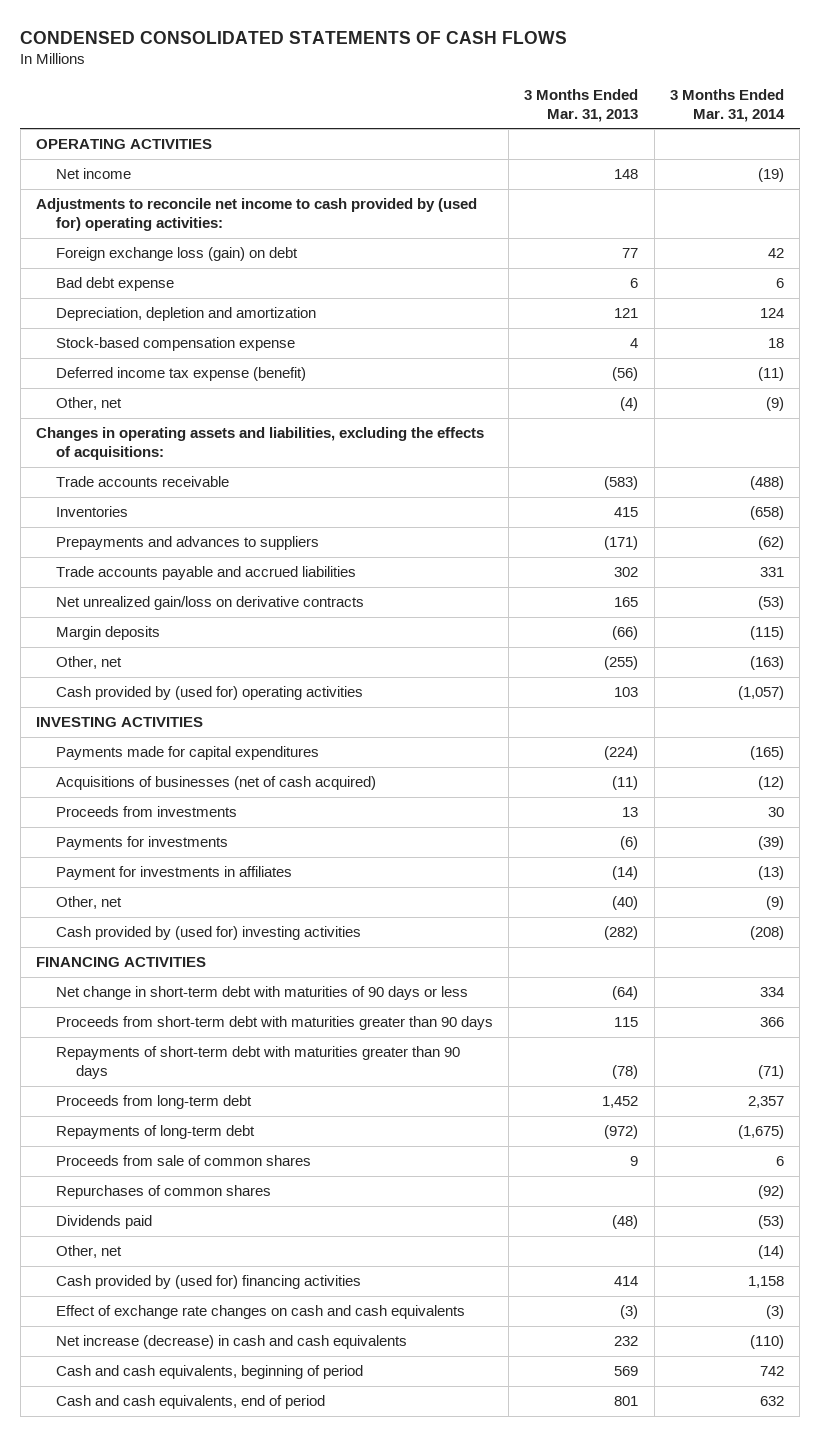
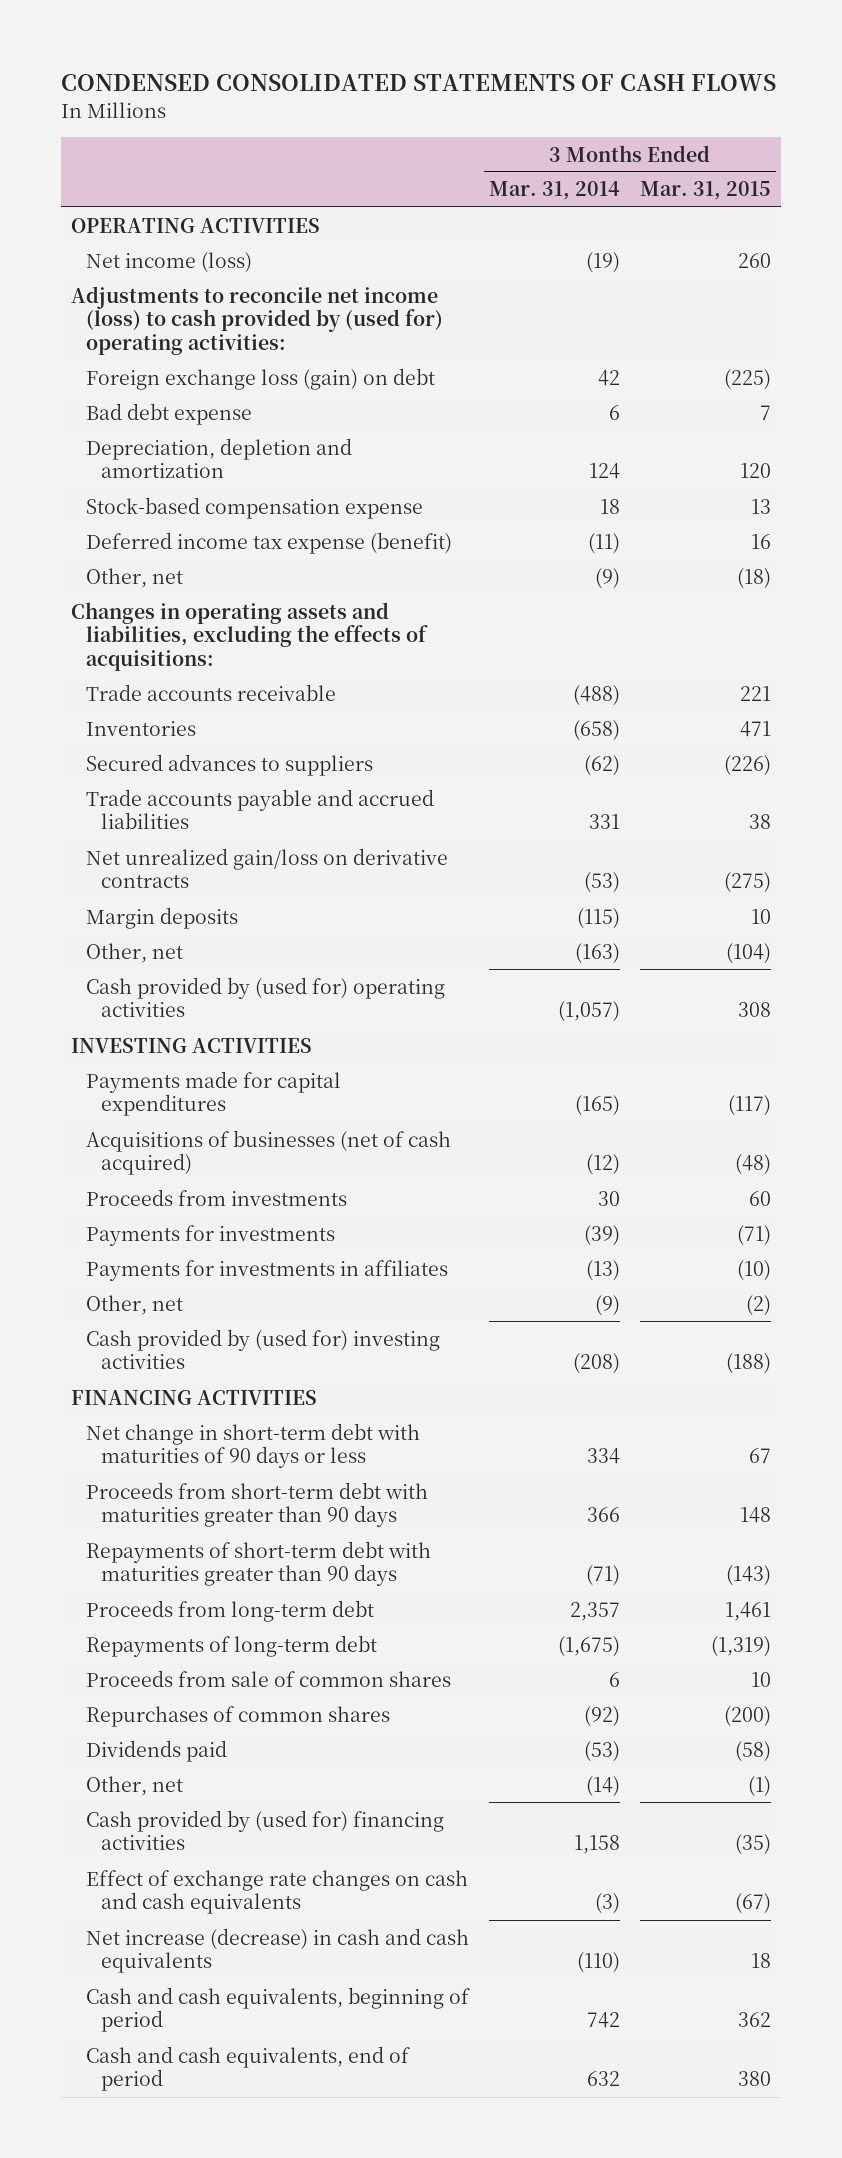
- | 3 Months Ended Mar. 31, 2013 | 3 Months Ended Mar. 31, 2014
+ | 3 Months Ended Mar. 31, 2014 | 3 Months Ended Mar. 31, 2015
- Net income | 148 | (19)
- Adjustments to reconcile net income to cash provided by (used for) operating activities:
+ Net income (loss) | (19) | 260
+ Adjustments to reconcile net income (loss) to cash provided by (used for) operating activities:
- Prepayments and advances to suppliers | (171) | (62)
+ Secured advances to suppliers | (62) | (226)
- Payment for investments in affiliates | (14) | (13)
+ Payments for investments in affiliates | (13) | (10)

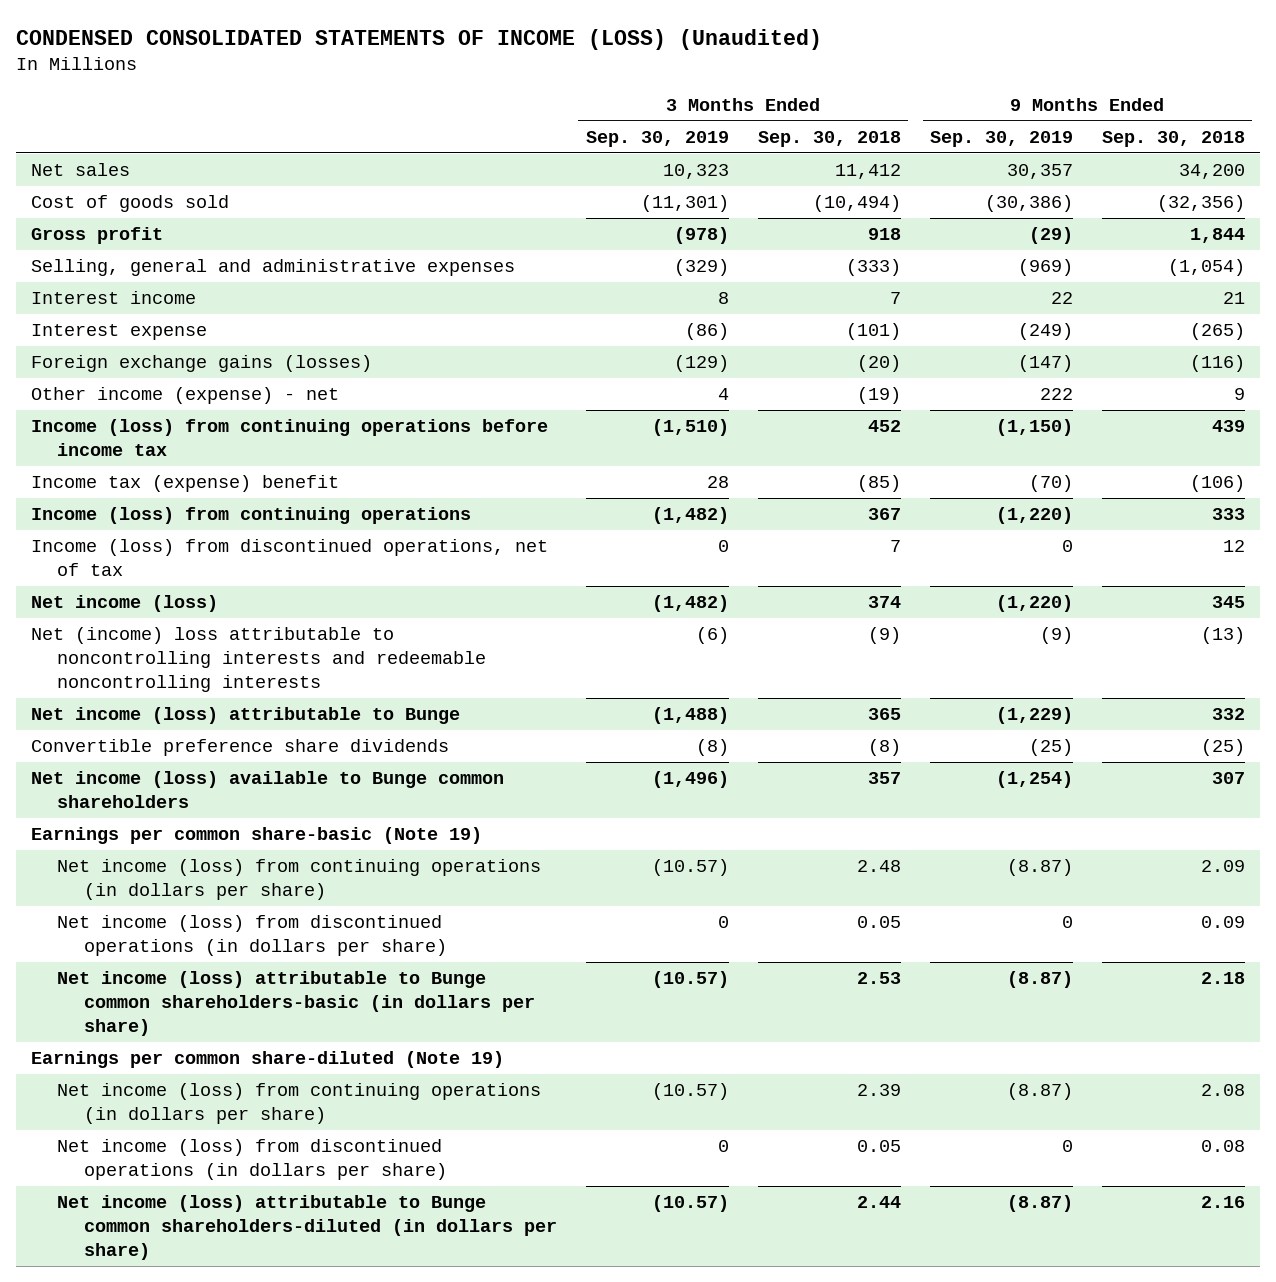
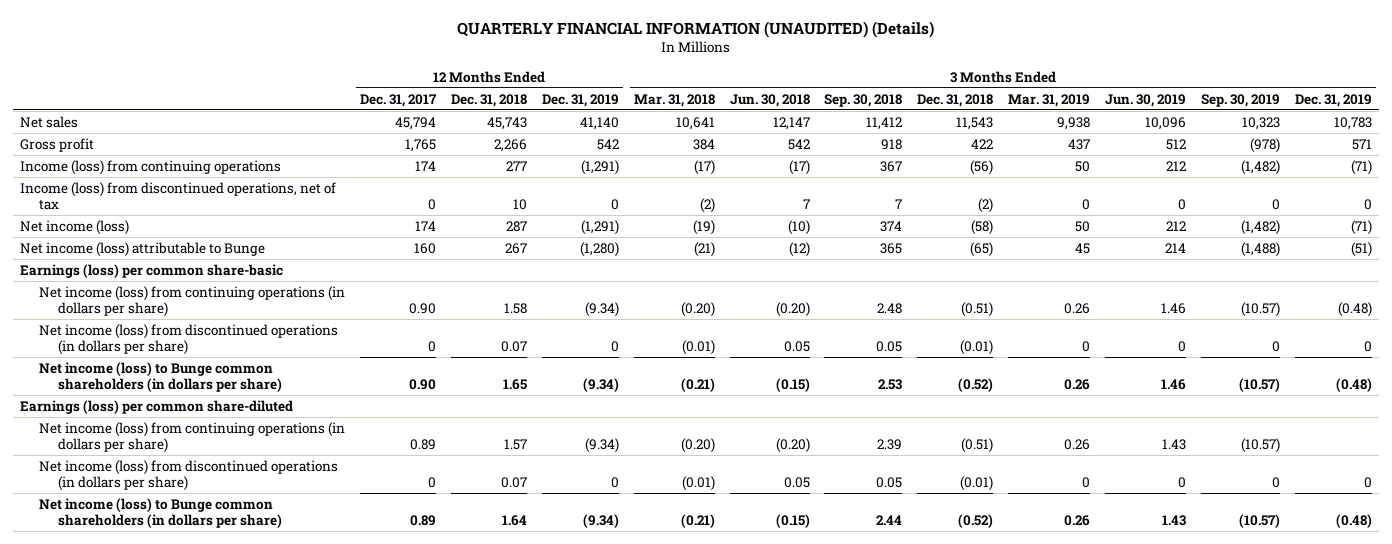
- CONDENSED CONSOLIDATED STATEMENTS OF INCOME (LOSS) (Unaudited)
+ QUARTERLY FINANCIAL INFORMATION (UNAUDITED) (Details)
- | 3 Months Ended Sep. 30, 2019 | 3 Months Ended Sep. 30, 2018 | 9 Months Ended Sep. 30, 2019 | 9 Months Ended Sep. 30, 2018
+ | 12 Months Ended Dec. 31, 2017 | 12 Months Ended Dec. 31, 2018 | 12 Months Ended Dec. 31, 2019 | 3 Months Ended Mar. 31, 2018 | 3 Months Ended Jun. 30, 2018 | 3 Months Ended Sep. 30, 2018 | 3 Months Ended Dec. 31, 2018 | 3 Months Ended Mar. 31, 2019 | 3 Months Ended Jun. 30, 2019 | 3 Months Ended Sep. 30, 2019 | 3 Months Ended Dec. 31, 2019
- Cost of goods sold | (11,301) | (10,494) | (30,386) | (32,356)
- Selling, general and administrative expenses | (329) | (333) | (969) | (1,054)
- Interest income | 8 | 7 | 22 | 21
- Interest expense | (86) | (101) | (249) | (265)
- Foreign exchange gains (losses) | (129) | (20) | (147) | (116)
- Other income (expense) - net | 4 | (19) | 222 | 9
- Income (loss) from continuing operations before income tax | (1,510) | 452 | (1,150) | 439
- Income tax (expense) benefit | 28 | (85) | (70) | (106)
- Net (income) loss attributable to noncontrolling interests and redeemable noncontrolling interests | (6) | (9) | (9) | (13)
- Convertible preference share dividends | (8) | (8) | (25) | (25)
- Net income (loss) available to Bunge common shareholders | (1,496) | 357 | (1,254) | 307
- Earnings per common share-basic (Note 19)
+ Earnings (loss) per common share-basic
- Net income (loss) attributable to Bunge common shareholders-basic (in dollars per share) | (10.57) | 2.53 | (8.87) | 2.18
- Earnings per common share-diluted (Note 19)
+ Net income (loss) to Bunge common shareholders (in dollars per share) | 0.90 | 1.65 | (9.34) | (0.21) | (0.15) | 2.53 | (0.52) | 0.26 | 1.46 | (10.57) | (0.48)
+ Earnings (loss) per common share-diluted
- Net income (loss) attributable to Bunge common shareholders-diluted (in dollars per share) | (10.57) | 2.44 | (8.87) | 2.16
+ Net income (loss) to Bunge common shareholders (in dollars per share) | 0.89 | 1.64 | (9.34) | (0.21) | (0.15) | 2.44 | (0.52) | 0.26 | 1.43 | (10.57) | (0.48)

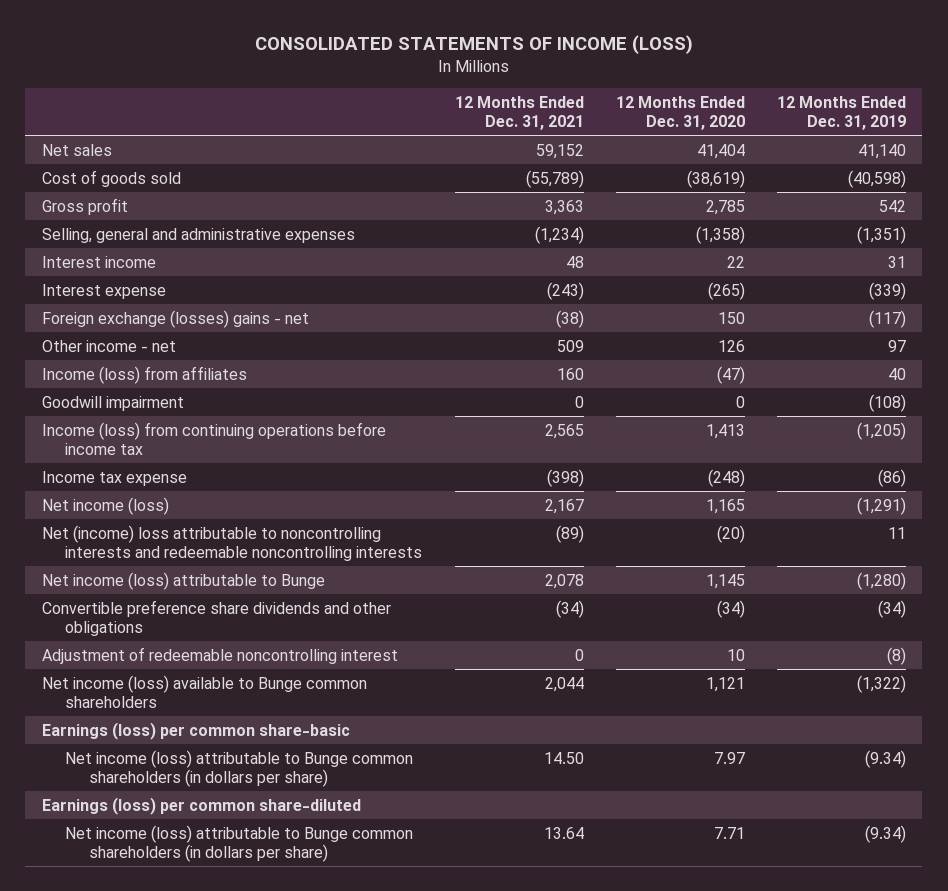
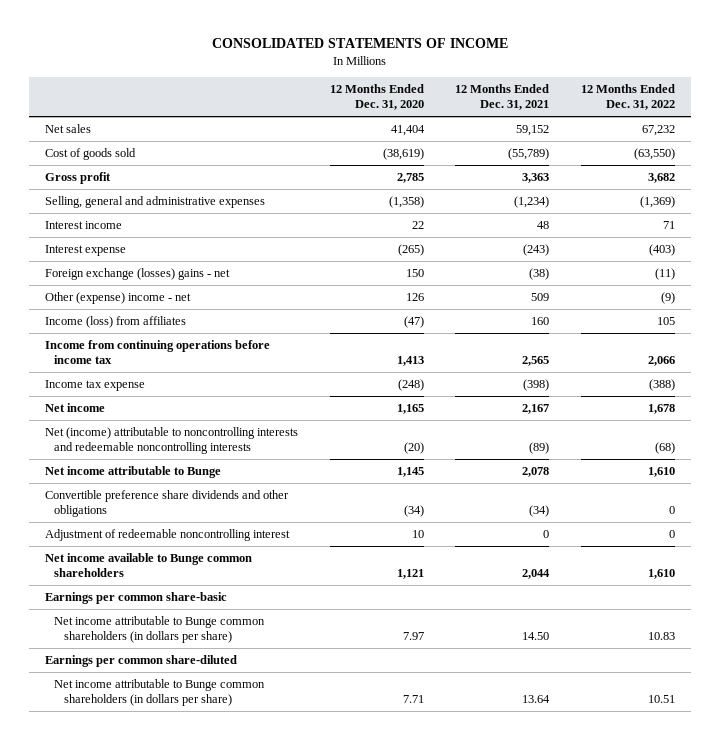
- CONSOLIDATED STATEMENTS OF INCOME (LOSS)
+ CONSOLIDATED STATEMENTS OF INCOME
- | 12 Months Ended Dec. 31, 2021 | 12 Months Ended Dec. 31, 2020 | 12 Months Ended Dec. 31, 2019
+ | 12 Months Ended Dec. 31, 2020 | 12 Months Ended Dec. 31, 2021 | 12 Months Ended Dec. 31, 2022
- Other income - net | 509 | 126 | 97
+ Other (expense) income - net | 126 | 509 | (9)
- Goodwill impairment | 0 | 0 | (108)
- Income (loss) from continuing operations before income tax | 2,565 | 1,413 | (1,205)
+ Income from continuing operations before income tax | 1,413 | 2,565 | 2,066
- Net income (loss) | 2,167 | 1,165 | (1,291)
- Net (income) loss attributable to noncontrolling interests and redeemable noncontrolling interests | (89) | (20) | 11
- Net income (loss) attributable to Bunge | 2,078 | 1,145 | (1,280)
+ Net income | 1,165 | 2,167 | 1,678
+ Net (income) attributable to noncontrolling interests and redeemable noncontrolling interests | (20) | (89) | (68)
+ Net income attributable to Bunge | 1,145 | 2,078 | 1,610
- Net income (loss) available to Bunge common shareholders | 2,044 | 1,121 | (1,322)
- Earnings (loss) per common share-basic
- Net income (loss) attributable to Bunge common shareholders (in dollars per share) | 14.50 | 7.97 | (9.34)
- Earnings (loss) per common share-diluted
- Net income (loss) attributable to Bunge common shareholders (in dollars per share) | 13.64 | 7.71 | (9.34)
+ Net income available to Bunge common shareholders | 1,121 | 2,044 | 1,610
+ Earnings per common share-basic
+ Net income attributable to Bunge common shareholders (in dollars per share) | 7.97 | 14.50 | 10.83
+ Earnings per common share-diluted
+ Net income attributable to Bunge common shareholders (in dollars per share) | 7.71 | 13.64 | 10.51

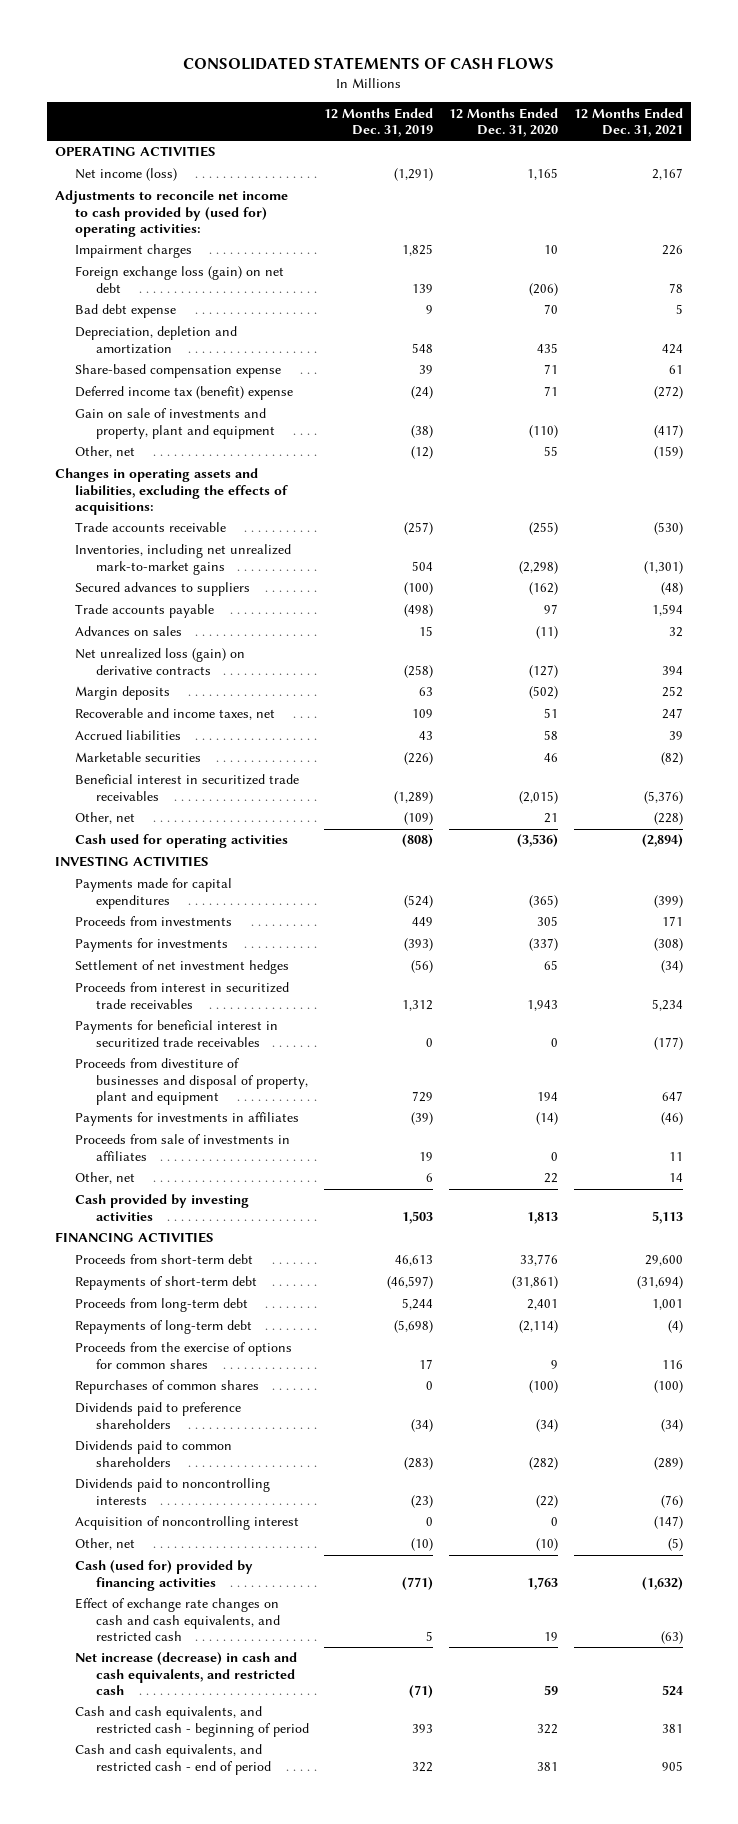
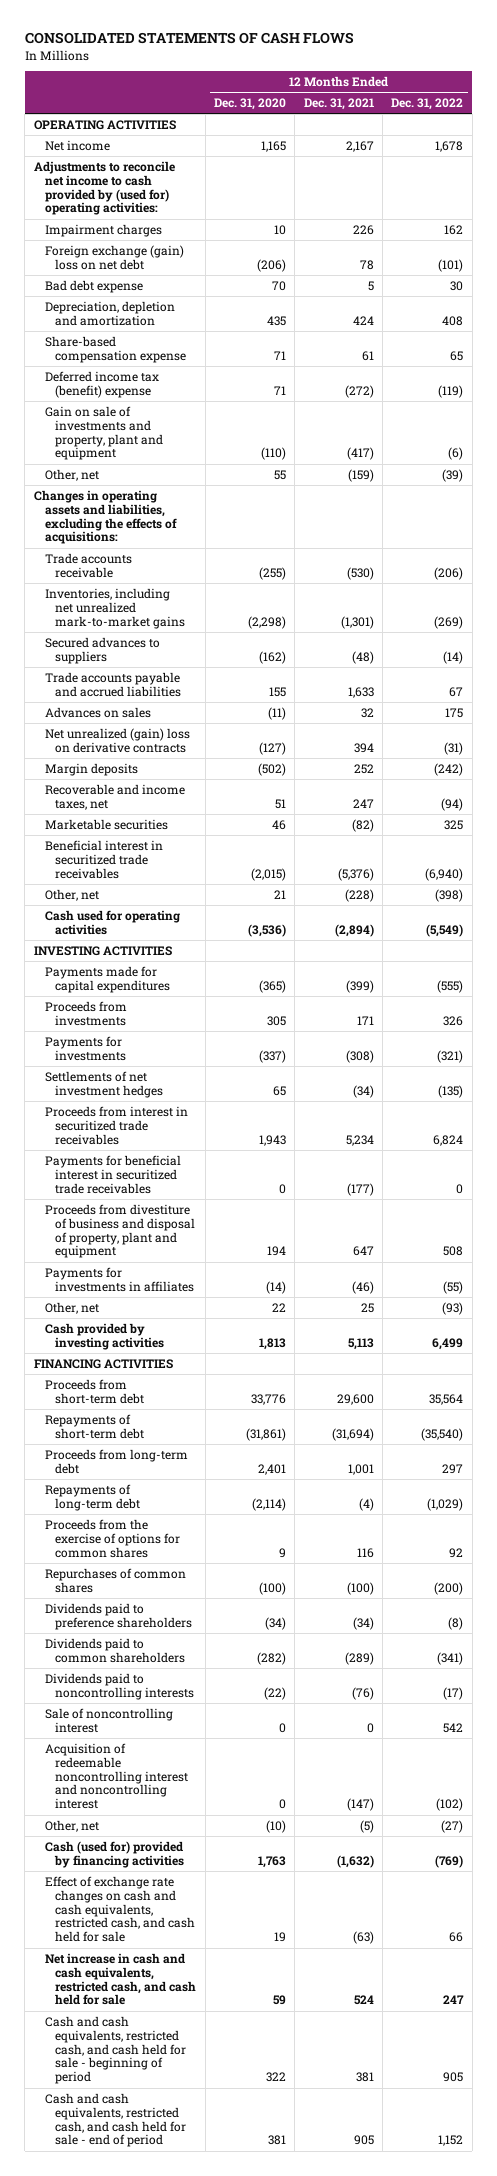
- | 12 Months Ended Dec. 31, 2019 | 12 Months Ended Dec. 31, 2020 | 12 Months Ended Dec. 31, 2021
+ | 12 Months Ended Dec. 31, 2020 | 12 Months Ended Dec. 31, 2021 | 12 Months Ended Dec. 31, 2022
- Net income (loss) | (1,291) | 1,165 | 2,167
+ Net income | 1,165 | 2,167 | 1,678
- Foreign exchange loss (gain) on net debt | 139 | (206) | 78
+ Foreign exchange (gain) loss on net debt | (206) | 78 | (101)
- Trade accounts payable | (498) | 97 | 1,594
+ Trade accounts payable and accrued liabilities | 155 | 1,633 | 67
- Net unrealized loss (gain) on derivative contracts | (258) | (127) | 394
+ Net unrealized (gain) loss on derivative contracts | (127) | 394 | (31)
- Accrued liabilities | 43 | 58 | 39
- Settlement of net investment hedges | (56) | 65 | (34)
+ Settlements of net investment hedges | 65 | (34) | (135)
- Proceeds from divestiture of businesses and disposal of property, plant and equipment | 729 | 194 | 647
+ Proceeds from divestiture of business and disposal of property, plant and equipment | 194 | 647 | 508
- Proceeds from sale of investments in affiliates | 19 | 0 | 11
- Other, net | 6 | 22 | 14
+ Other, net | 22 | 25 | (93)
- Acquisition of noncontrolling interest | 0 | 0 | (147)
+ Sale of noncontrolling interest | 0 | 0 | 542
+ Acquisition of redeemable noncontrolling interest and noncontrolling interest | 0 | (147) | (102)
- Effect of exchange rate changes on cash and cash equivalents, and restricted cash | 5 | 19 | (63)
- Net increase (decrease) in cash and cash equivalents, and restricted cash | (71) | 59 | 524
- Cash and cash equivalents, and restricted cash - beginning of period | 393 | 322 | 381
- Cash and cash equivalents, and restricted cash - end of period | 322 | 381 | 905
+ Effect of exchange rate changes on cash and cash equivalents, restricted cash, and cash held for sale | 19 | (63) | 66
+ Net increase in cash and cash equivalents, restricted cash, and cash held for sale | 59 | 524 | 247
+ Cash and cash equivalents, restricted cash, and cash held for sale - beginning of period | 322 | 381 | 905
+ Cash and cash equivalents, restricted cash, and cash held for sale - end of period | 381 | 905 | 1,152

